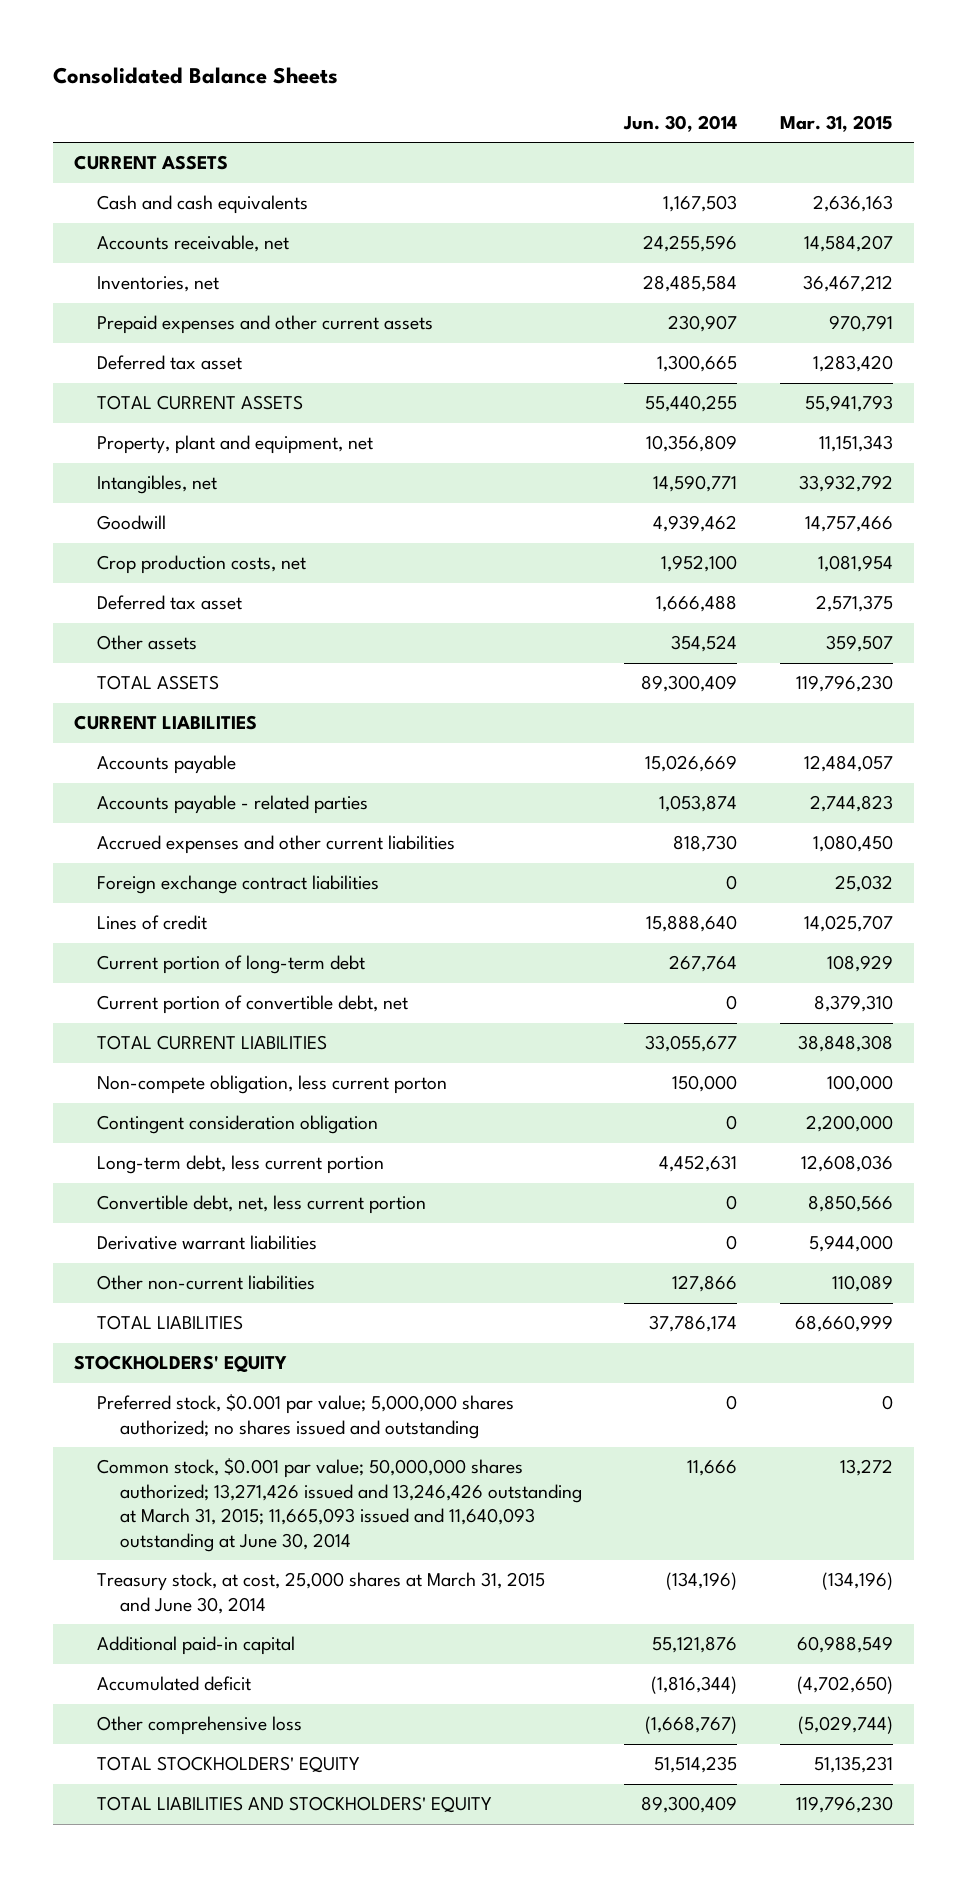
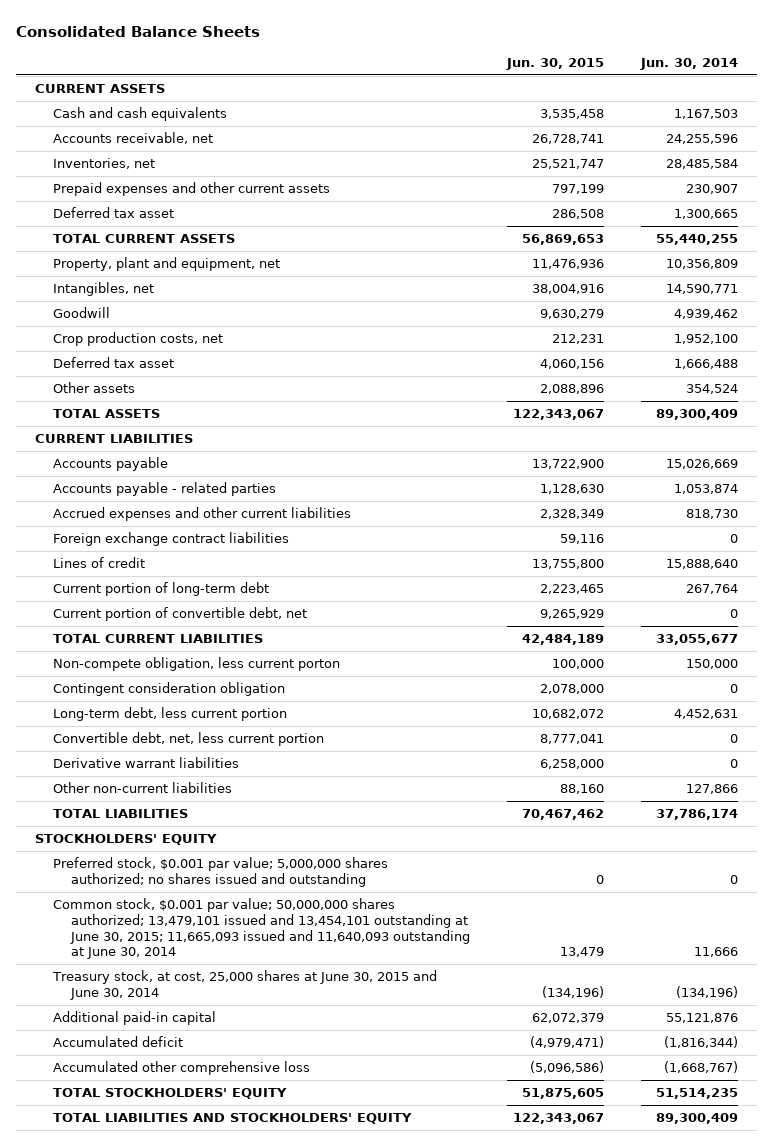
- | Jun. 30, 2014 | Mar. 31, 2015
+ | Jun. 30, 2015 | Jun. 30, 2014
- Common stock, $0.001 par value; 50,000,000 shares authorized; 13,271,426 issued and 13,246,426 outstanding at March 31, 2015; 11,665,093 issued and 11,640,093 outstanding at June 30, 2014 | 11,666 | 13,272
- Treasury stock, at cost, 25,000 shares at March 31, 2015 and June 30, 2014 | (134,196) | (134,196)
+ Common stock, $0.001 par value; 50,000,000 shares authorized; 13,479,101 issued and 13,454,101 outstanding at June 30, 2015; 11,665,093 issued and 11,640,093 outstanding at June 30, 2014 | 13,479 | 11,666
+ Treasury stock, at cost, 25,000 shares at June 30, 2015 and June 30, 2014 | (134,196) | (134,196)
- Other comprehensive loss | (1,668,767) | (5,029,744)
+ Accumulated other comprehensive loss | (5,096,586) | (1,668,767)

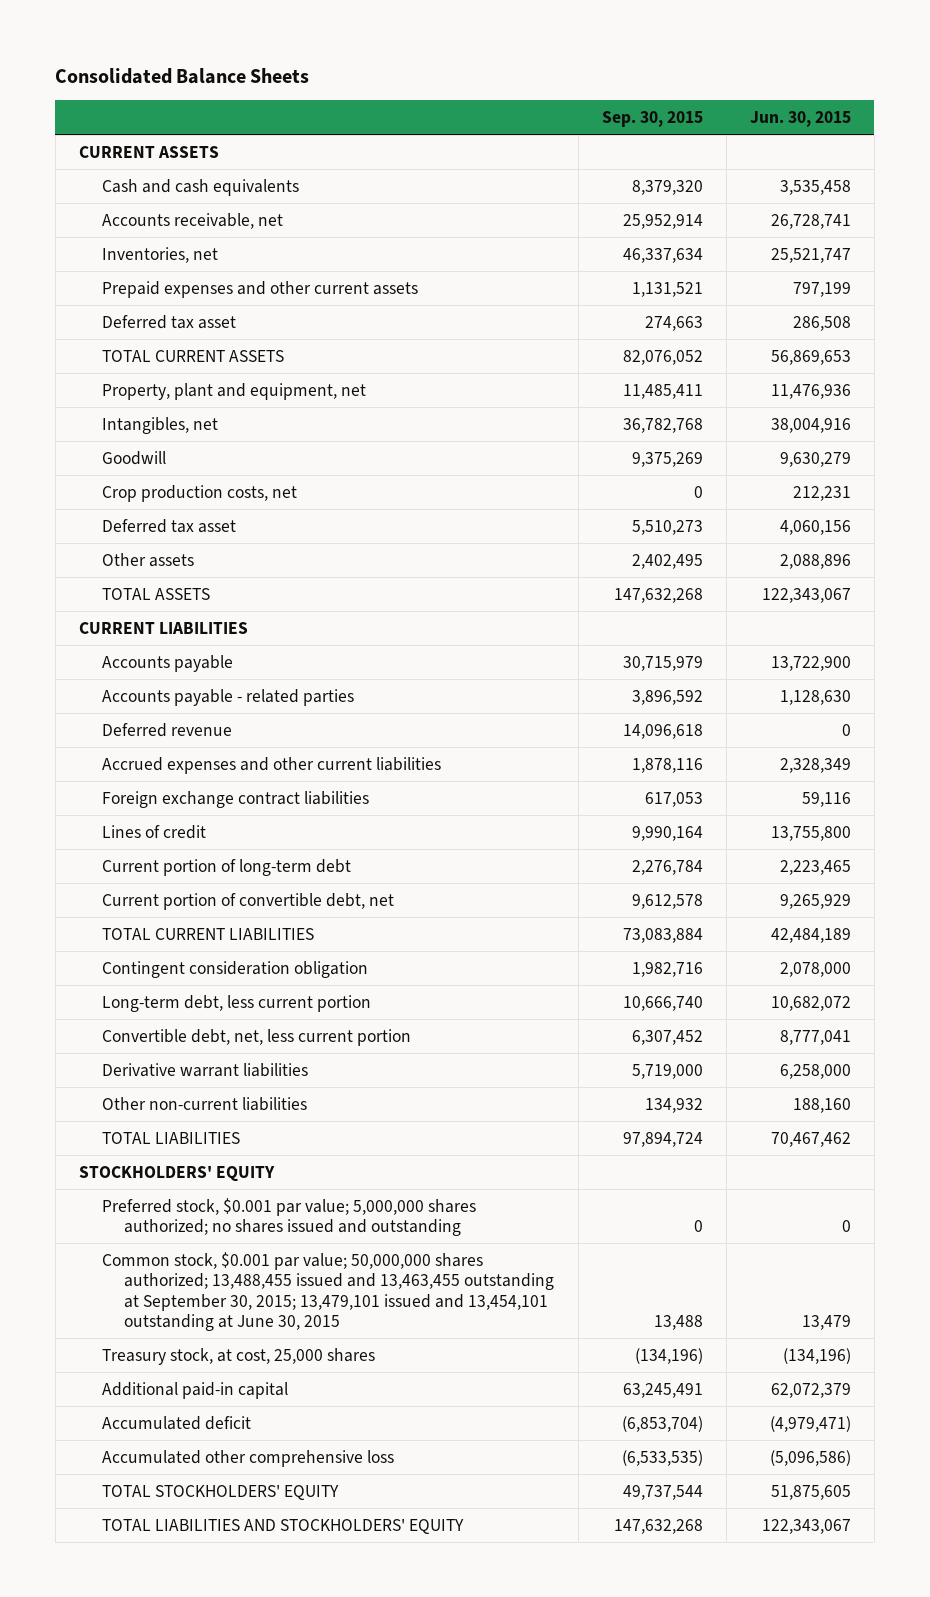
- | Jun. 30, 2015 | Jun. 30, 2014
+ | Sep. 30, 2015 | Jun. 30, 2015
+ Deferred revenue | 14,096,618 | 0
- Non-compete obligation, less current porton | 100,000 | 150,000
- Other non-current liabilities | 88,160 | 127,866
+ Other non-current liabilities | 134,932 | 188,160
- Common stock, $0.001 par value; 50,000,000 shares authorized; 13,479,101 issued and 13,454,101 outstanding at June 30, 2015; 11,665,093 issued and 11,640,093 outstanding at June 30, 2014 | 13,479 | 11,666
- Treasury stock, at cost, 25,000 shares at June 30, 2015 and June 30, 2014 | (134,196) | (134,196)
+ Common stock, $0.001 par value; 50,000,000 shares authorized; 13,488,455 issued and 13,463,455 outstanding at September 30, 2015; 13,479,101 issued and 13,454,101 outstanding at June 30, 2015 | 13,488 | 13,479
+ Treasury stock, at cost, 25,000 shares | (134,196) | (134,196)

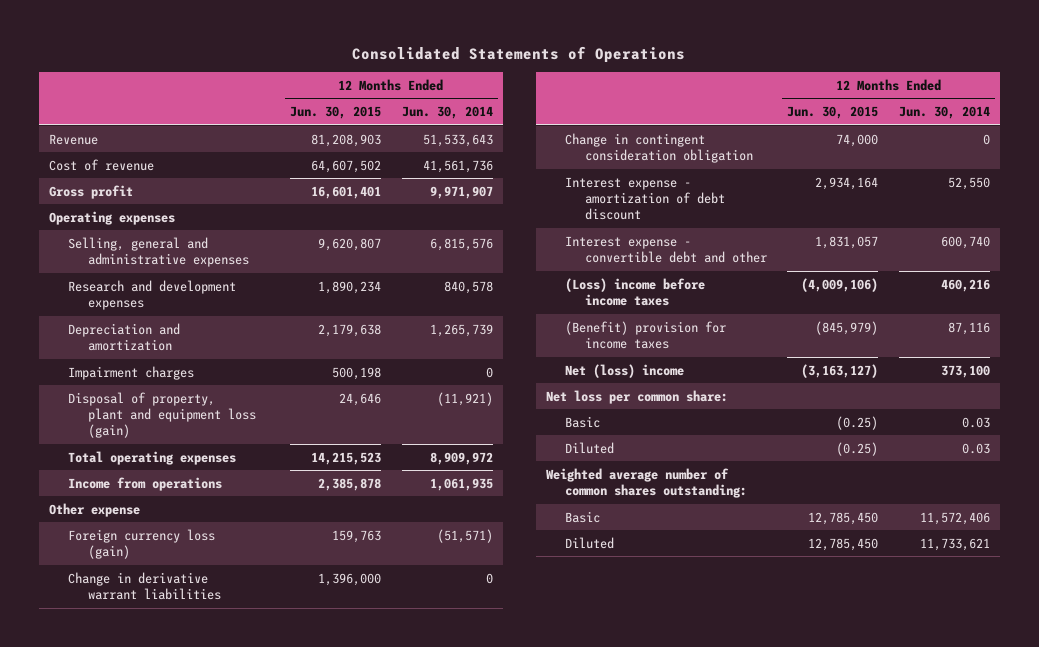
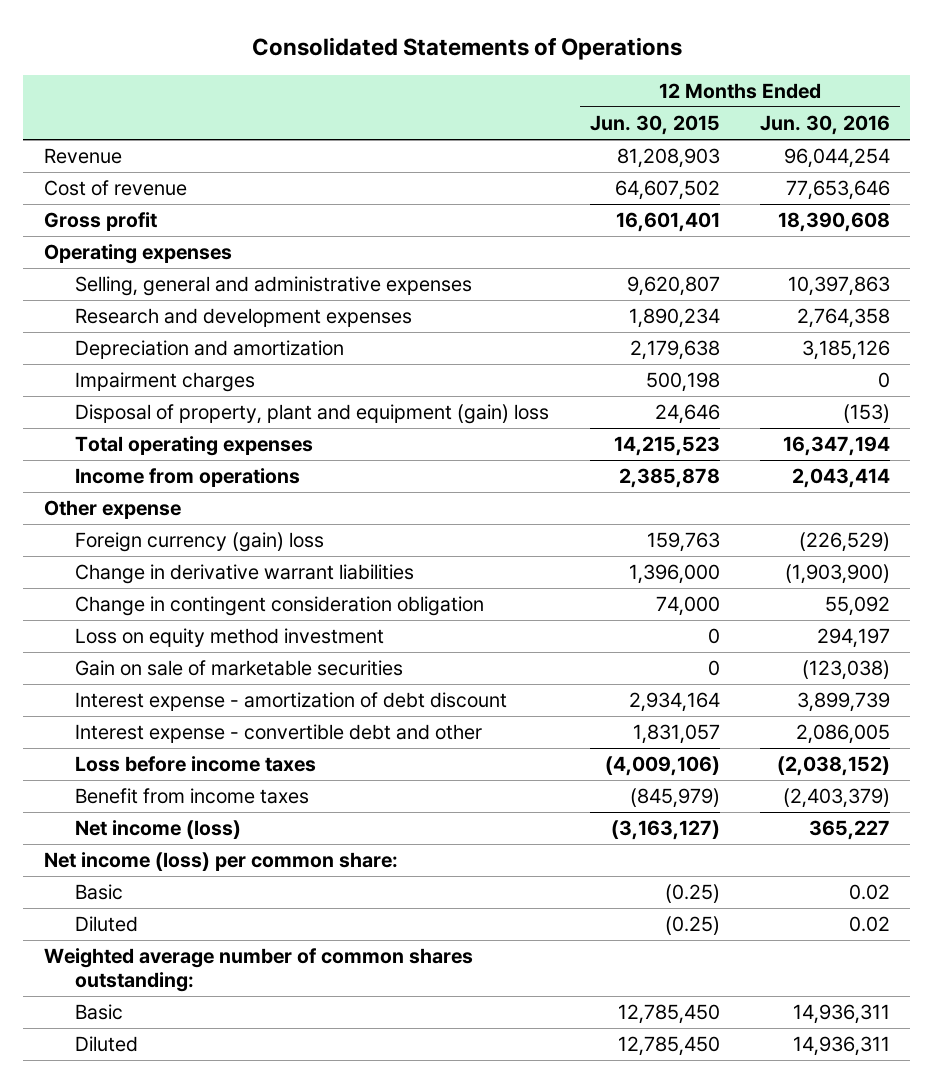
- | 12 Months Ended Jun. 30, 2015 | 12 Months Ended Jun. 30, 2014
+ | 12 Months Ended Jun. 30, 2015 | 12 Months Ended Jun. 30, 2016
- Disposal of property, plant and equipment loss (gain) | 24,646 | (11,921)
+ Disposal of property, plant and equipment (gain) loss | 24,646 | (153)
- Foreign currency loss (gain) | 159,763 | (51,571)
+ Foreign currency (gain) loss | 159,763 | (226,529)
+ Loss on equity method investment | 0 | 294,197
+ Gain on sale of marketable securities | 0 | (123,038)
- (Loss) income before income taxes | (4,009,106) | 460,216
- (Benefit) provision for income taxes | (845,979) | 87,116
- Net (loss) income | (3,163,127) | 373,100
- Net loss per common share:
+ Loss before income taxes | (4,009,106) | (2,038,152)
+ Benefit from income taxes | (845,979) | (2,403,379)
+ Net income (loss) | (3,163,127) | 365,227
+ Net income (loss) per common share:

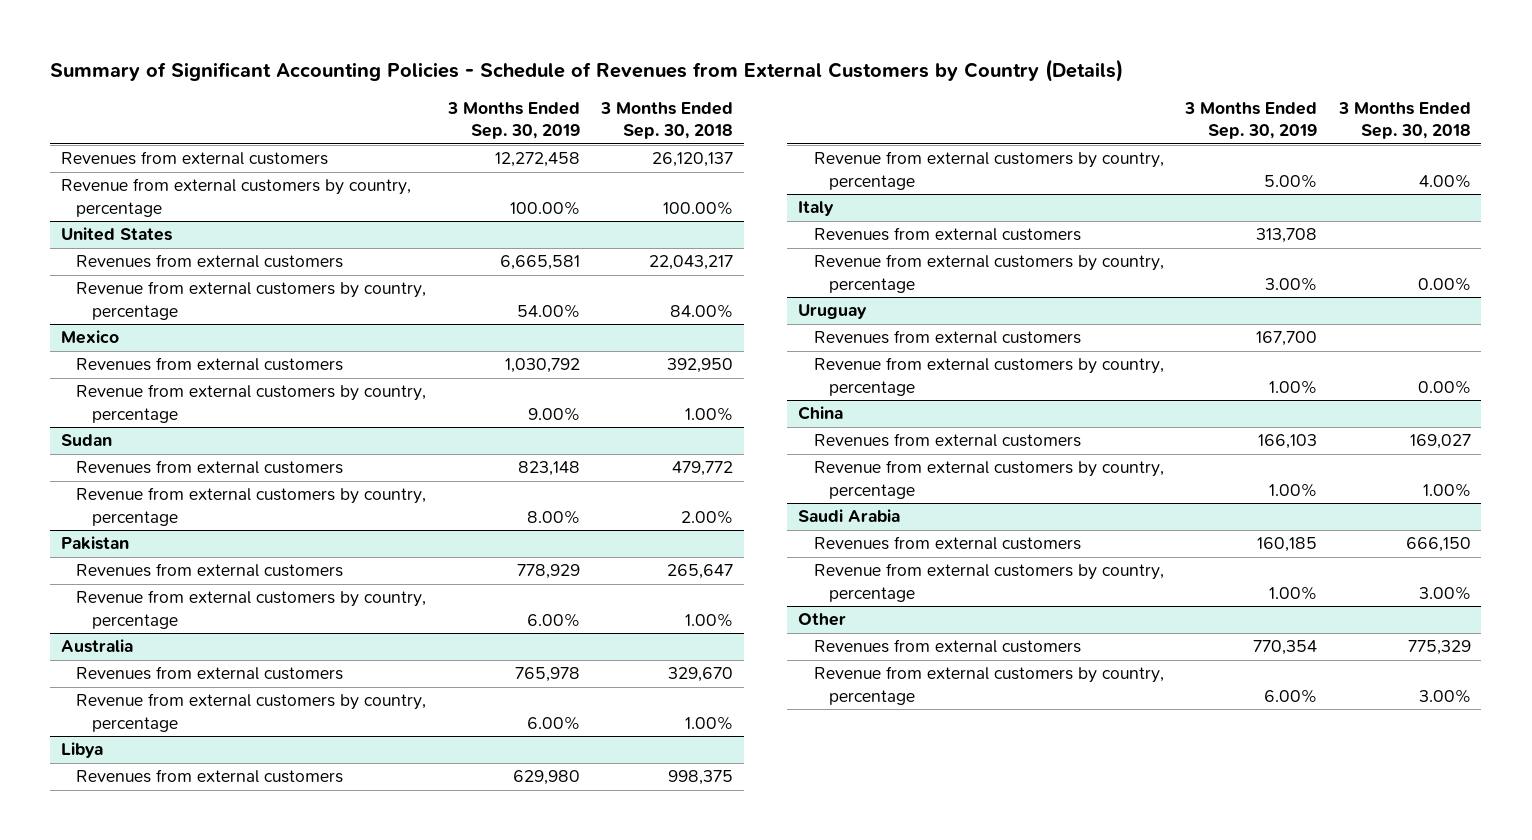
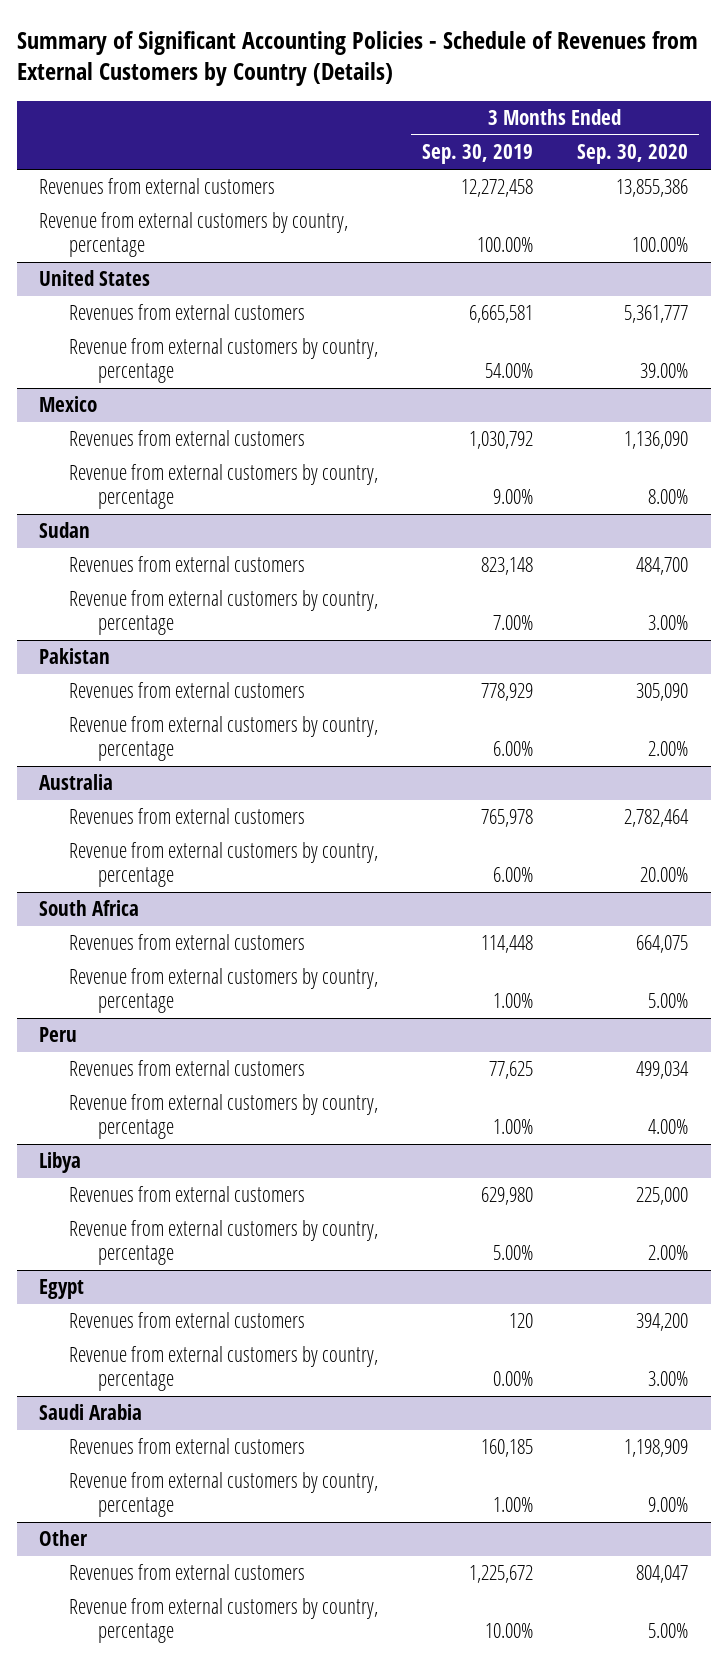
- | 3 Months Ended Sep. 30, 2019 | 3 Months Ended Sep. 30, 2018
+ | 3 Months Ended Sep. 30, 2019 | 3 Months Ended Sep. 30, 2020
@ Sudan
- Revenue from external customers by country, percentage | 8.00% | 2.00%
+ Revenue from external customers by country, percentage | 7.00% | 3.00%
+ South Africa
+ Revenues from external customers | 114,448 | 664,075
+ Revenue from external customers by country, percentage | 1.00% | 5.00%
+ Peru
+ Revenues from external customers | 77,625 | 499,034
+ Revenue from external customers by country, percentage | 1.00% | 4.00%
- Italy
- Revenues from external customers | 313,708 |
- Revenue from external customers by country, percentage | 3.00% | 0.00%
- Uruguay
- Revenues from external customers | 167,700 |
- Revenue from external customers by country, percentage | 1.00% | 0.00%
- China
- Revenues from external customers | 166,103 | 169,027
- Revenue from external customers by country, percentage | 1.00% | 1.00%
+ Egypt
+ Revenues from external customers | 120 | 394,200
+ Revenue from external customers by country, percentage | 0.00% | 3.00%
@ Other
- Revenues from external customers | 770,354 | 775,329
- Revenue from external customers by country, percentage | 6.00% | 3.00%
+ Revenues from external customers | 1,225,672 | 804,047
+ Revenue from external customers by country, percentage | 10.00% | 5.00%

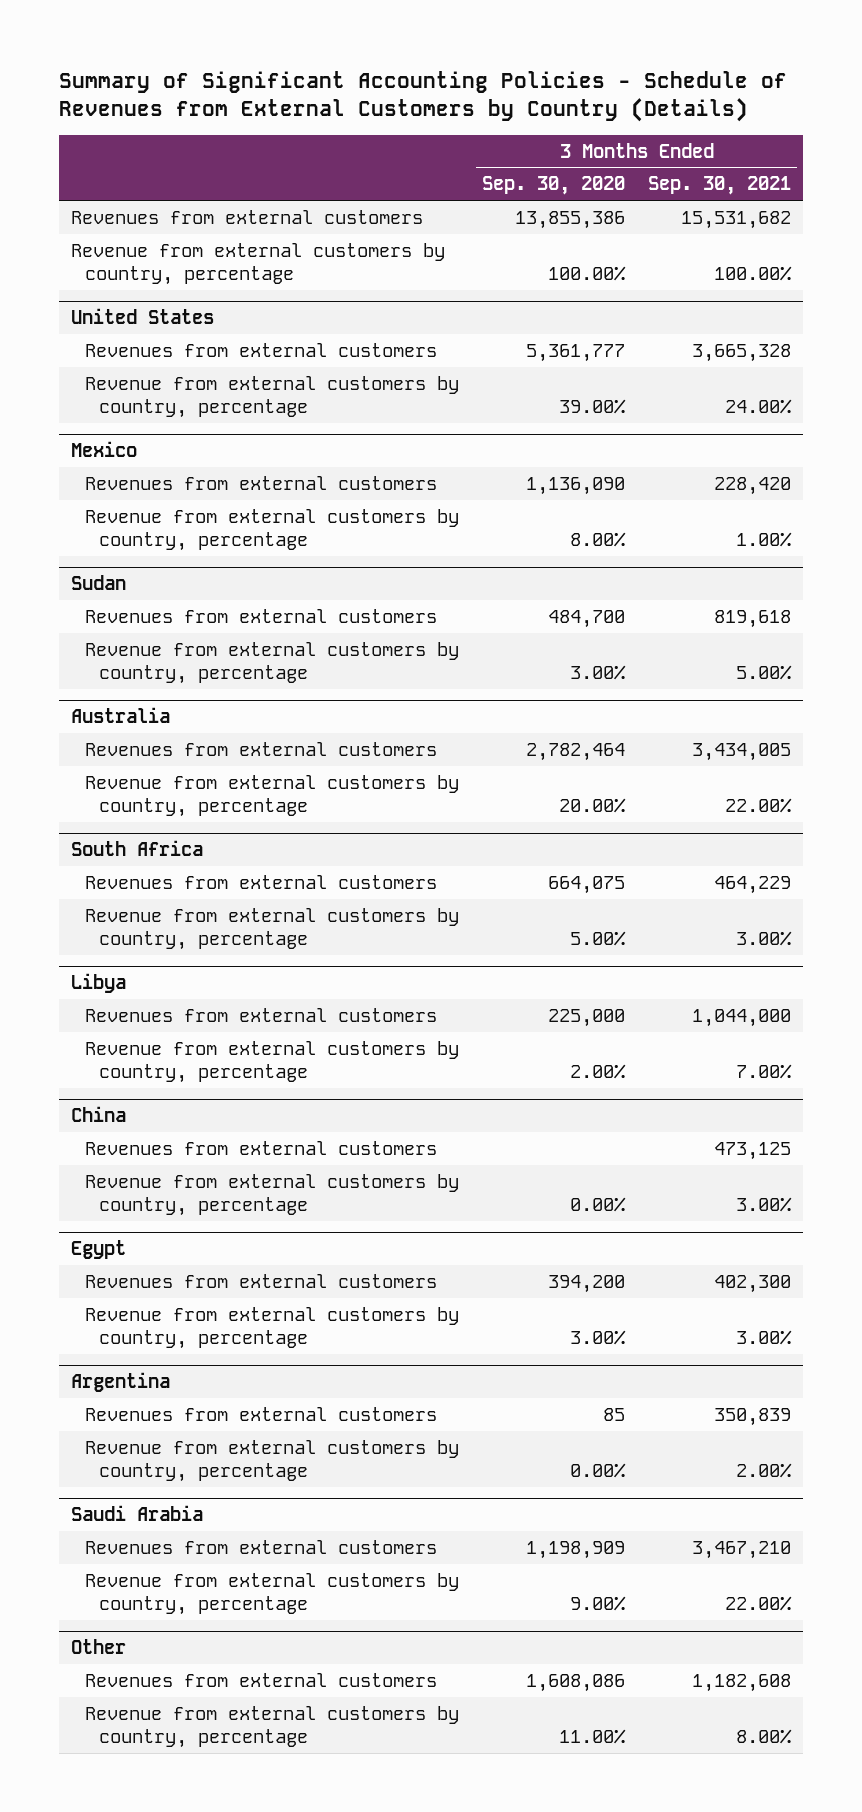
- | 3 Months Ended Sep. 30, 2019 | 3 Months Ended Sep. 30, 2020
+ | 3 Months Ended Sep. 30, 2020 | 3 Months Ended Sep. 30, 2021
- Pakistan
- Revenues from external customers | 778,929 | 305,090
- Revenue from external customers by country, percentage | 6.00% | 2.00%
- Peru
- Revenues from external customers | 77,625 | 499,034
- Revenue from external customers by country, percentage | 1.00% | 4.00%
+ China
+ Revenues from external customers | | 473,125
+ Revenue from external customers by country, percentage | 0.00% | 3.00%
+ Argentina
+ Revenues from external customers | 85 | 350,839
+ Revenue from external customers by country, percentage | 0.00% | 2.00%
@ Other
- Revenues from external customers | 1,225,672 | 804,047
- Revenue from external customers by country, percentage | 10.00% | 5.00%
+ Revenues from external customers | 1,608,086 | 1,182,608
+ Revenue from external customers by country, percentage | 11.00% | 8.00%

